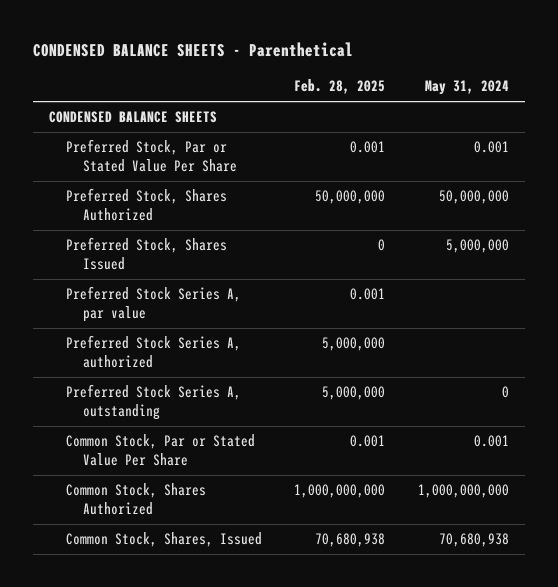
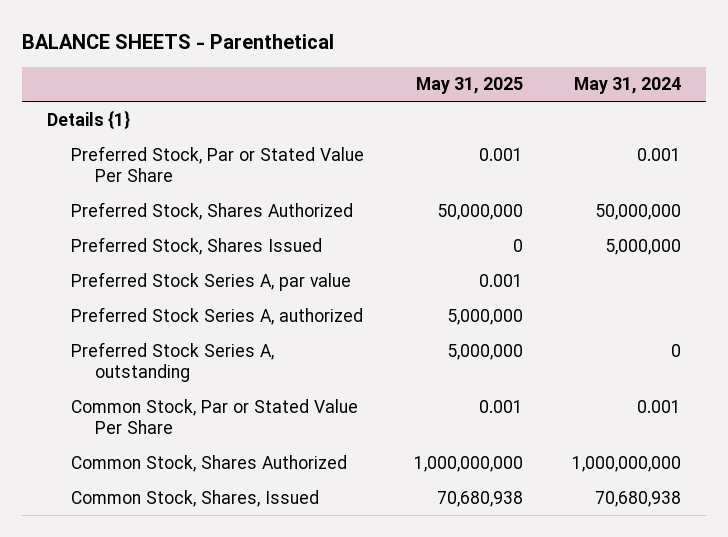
- CONDENSED BALANCE SHEETS - Parenthetical
+ BALANCE SHEETS - Parenthetical
- | Feb. 28, 2025 | May 31, 2024
+ | May 31, 2025 | May 31, 2024
- CONDENSED BALANCE SHEETS
+ Details {1}

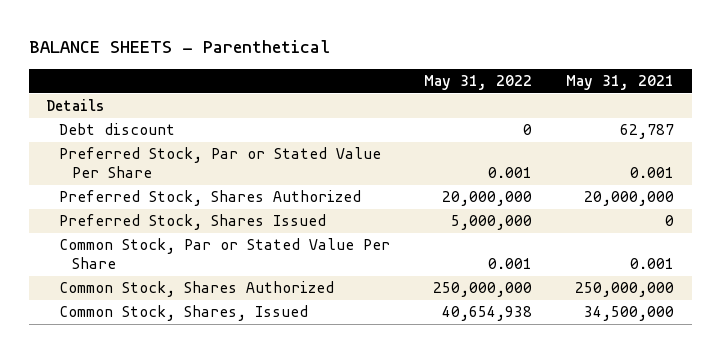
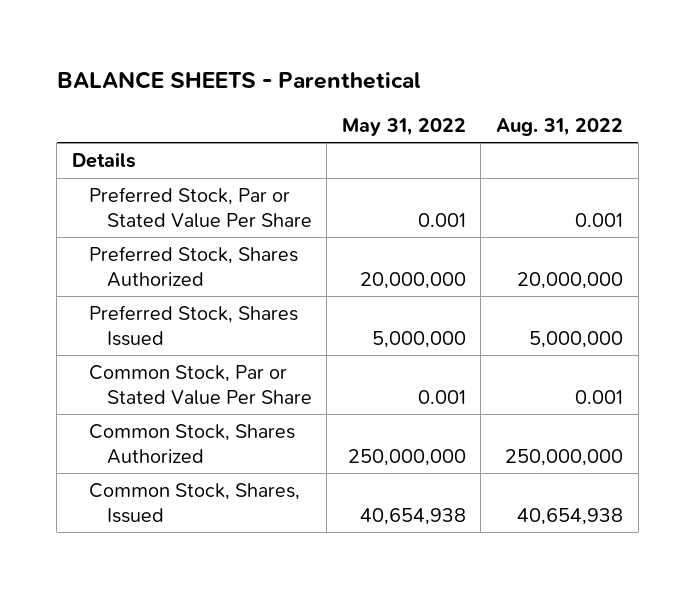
- | May 31, 2022 | May 31, 2021
+ | May 31, 2022 | Aug. 31, 2022
- Debt discount | 0 | 62,787

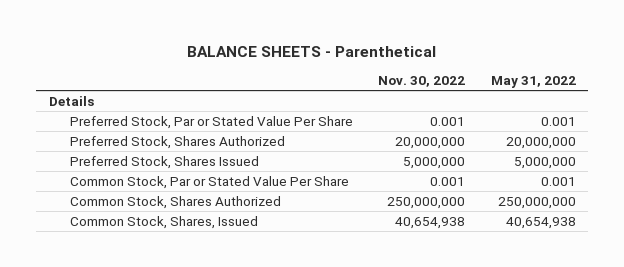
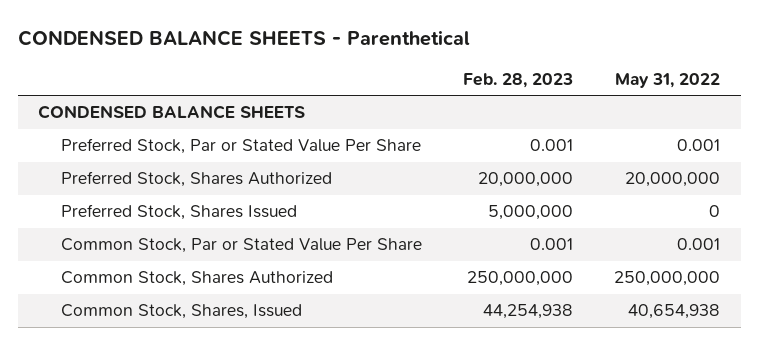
- BALANCE SHEETS - Parenthetical
+ CONDENSED BALANCE SHEETS - Parenthetical
- | Nov. 30, 2022 | May 31, 2022
+ | Feb. 28, 2023 | May 31, 2022
- Details
+ CONDENSED BALANCE SHEETS
- Preferred Stock, Shares Issued | 5,000,000 | 5,000,000
+ Preferred Stock, Shares Issued | 5,000,000 | 0

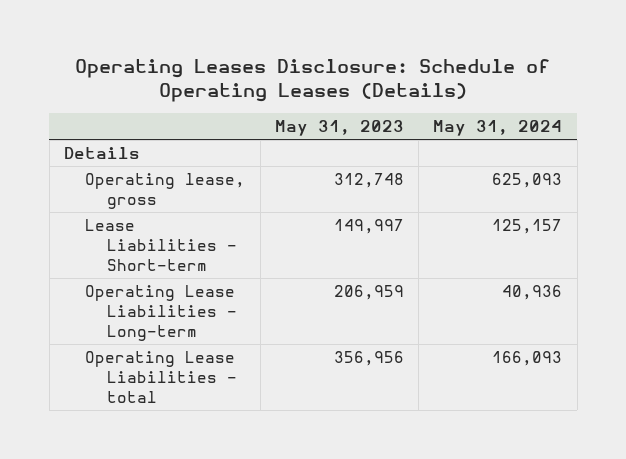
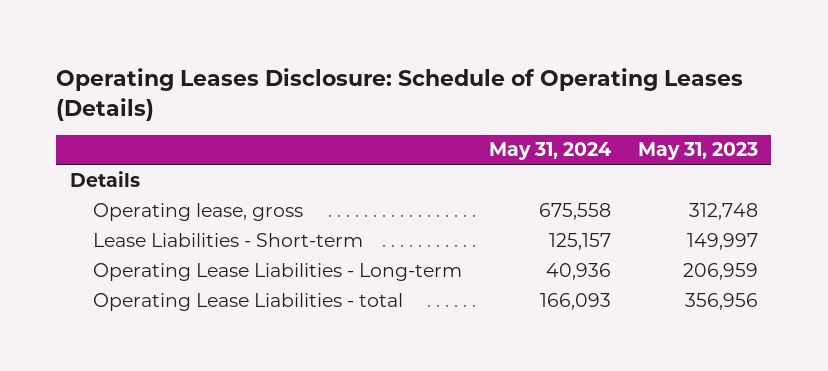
- | May 31, 2023 | May 31, 2024
+ | May 31, 2024 | May 31, 2023
- Operating lease, gross | 312,748 | 625,093
+ Operating lease, gross | 675,558 | 312,748

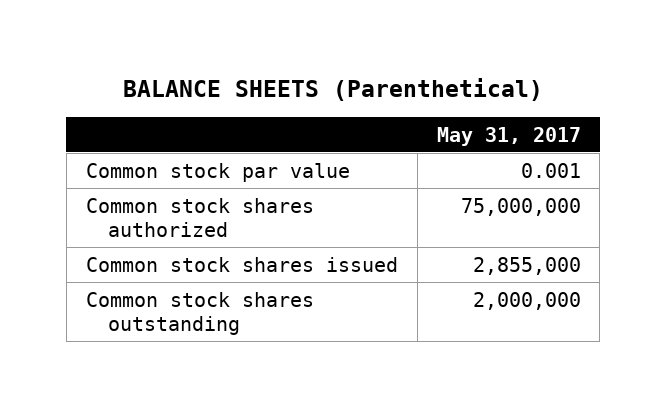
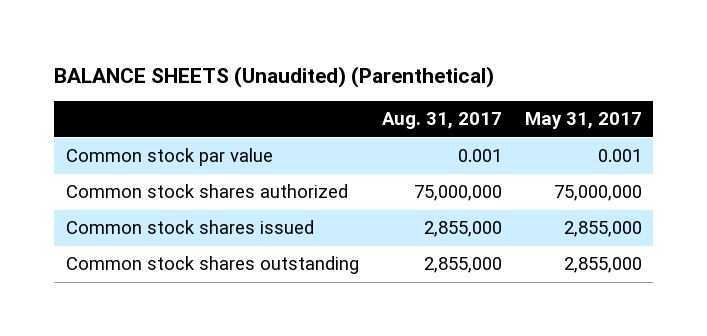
- BALANCE SHEETS (Parenthetical)
+ BALANCE SHEETS (Unaudited) (Parenthetical)
- | May 31, 2017
+ | Aug. 31, 2017 | May 31, 2017
- Common stock shares outstanding | 2,000,000
+ Common stock shares outstanding | 2,855,000 | 2,855,000

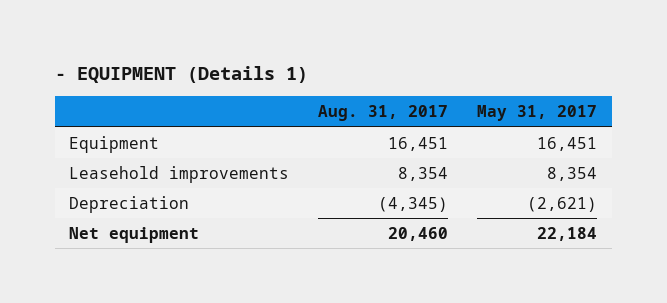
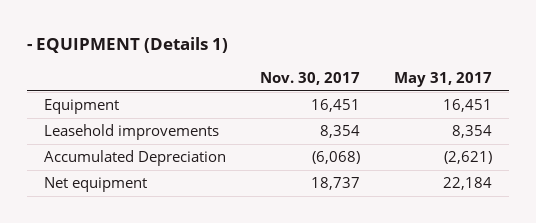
- | Aug. 31, 2017 | May 31, 2017
+ | Nov. 30, 2017 | May 31, 2017
- Depreciation | (4,345) | (2,621)
+ Accumulated Depreciation | (6,068) | (2,621)

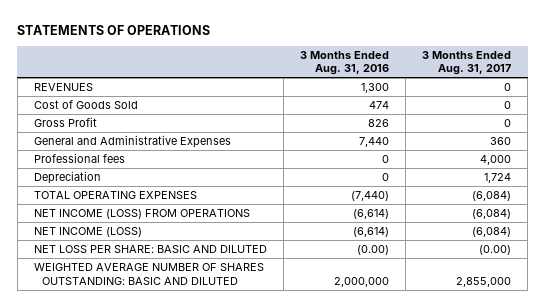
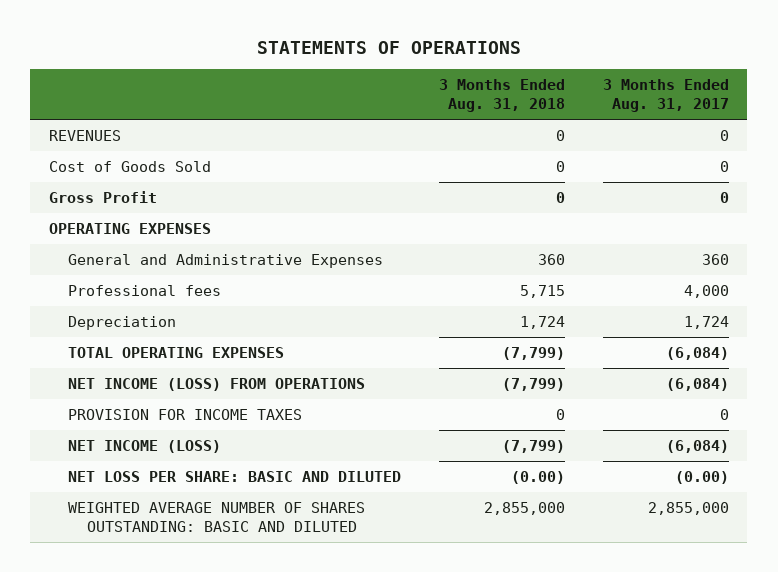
- | 3 Months Ended Aug. 31, 2016 | 3 Months Ended Aug. 31, 2017
+ | 3 Months Ended Aug. 31, 2018 | 3 Months Ended Aug. 31, 2017
+ OPERATING EXPENSES
+ PROVISION FOR INCOME TAXES | 0 | 0

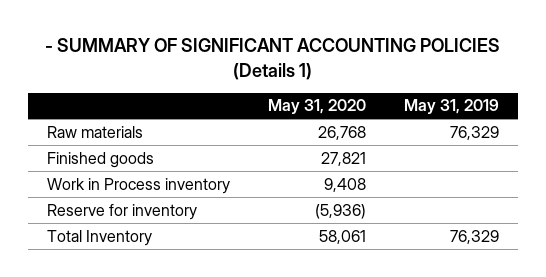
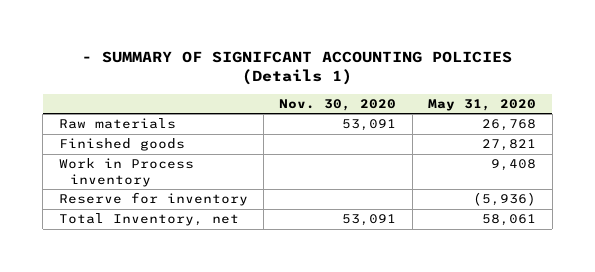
- - SUMMARY OF SIGNIFICANT ACCOUNTING POLICIES (Details 1)
+ - SUMMARY OF SIGNIFCANT ACCOUNTING POLICIES (Details 1)
- | May 31, 2020 | May 31, 2019
+ | Nov. 30, 2020 | May 31, 2020
- Total Inventory | 58,061 | 76,329
+ Total Inventory, net | 53,091 | 58,061

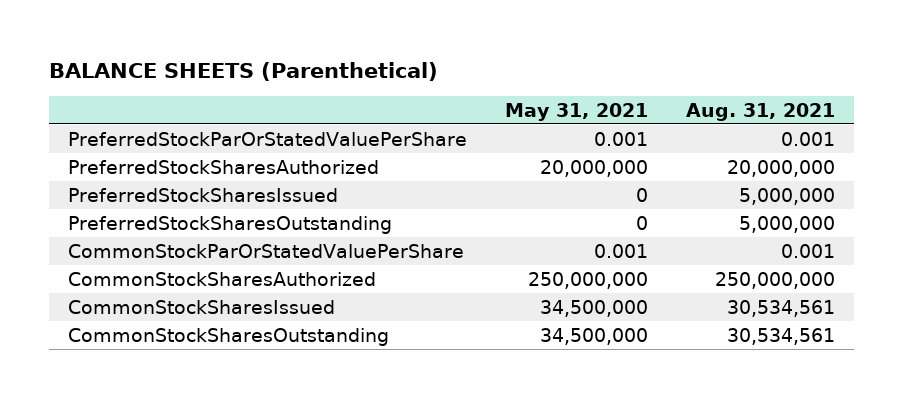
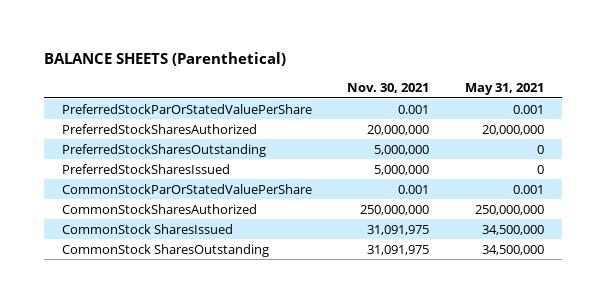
- | May 31, 2021 | Aug. 31, 2021
+ | Nov. 30, 2021 | May 31, 2021
moved down: PreferredStockSharesIssued | 5,000,000 | 0
- CommonStockSharesIssued | 34,500,000 | 30,534,561
- CommonStockSharesOutstanding | 34,500,000 | 30,534,561
+ CommonStock SharesIssued | 31,091,975 | 34,500,000
+ CommonStock SharesOutstanding | 31,091,975 | 34,500,000

